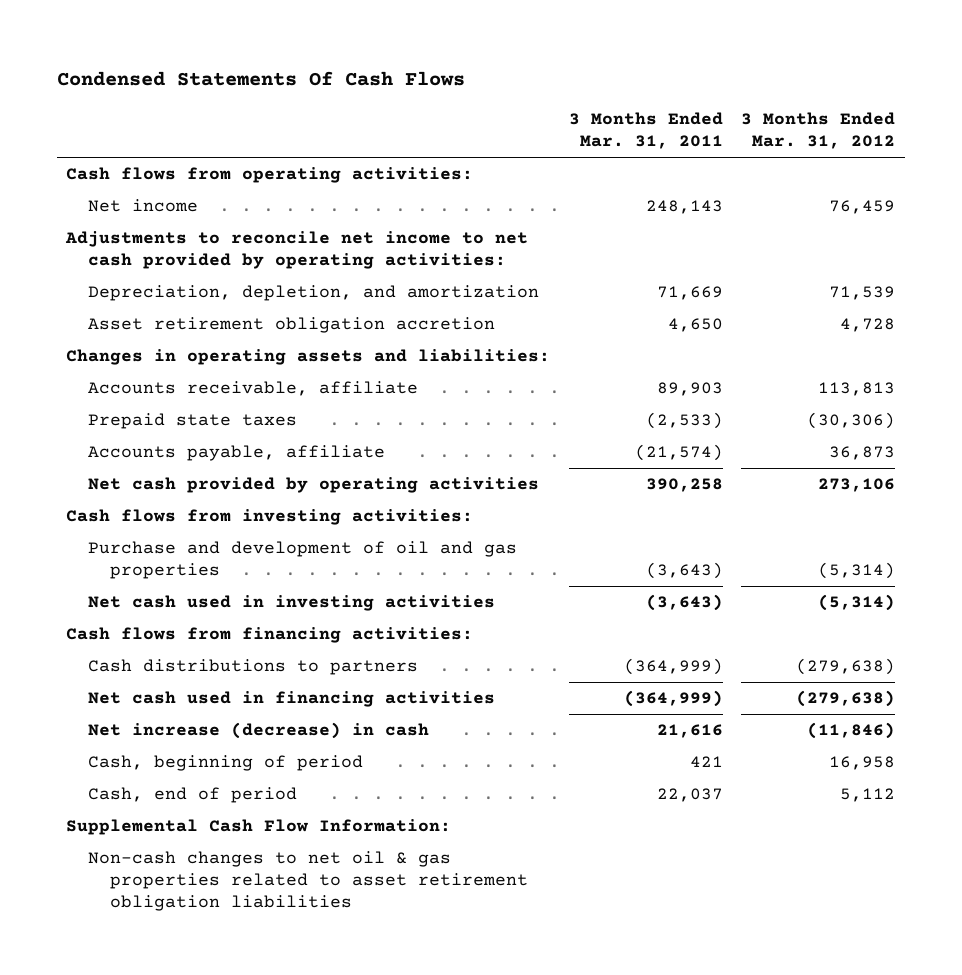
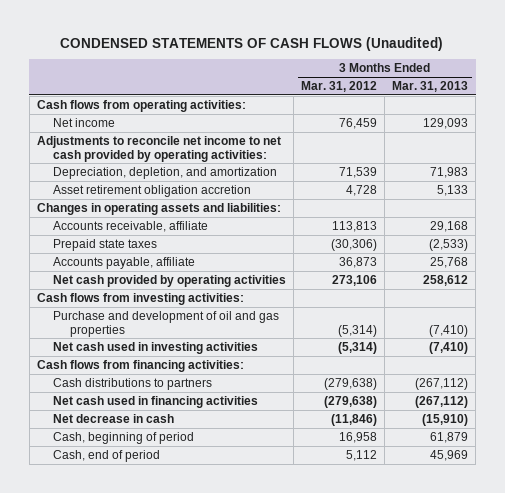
- Condensed Statements Of Cash Flows
+ CONDENSED STATEMENTS OF CASH FLOWS (Unaudited)
- | 3 Months Ended Mar. 31, 2011 | 3 Months Ended Mar. 31, 2012
+ | 3 Months Ended Mar. 31, 2012 | 3 Months Ended Mar. 31, 2013
- Net increase (decrease) in cash | 21,616 | (11,846)
+ Net decrease in cash | (11,846) | (15,910)
- Supplemental Cash Flow Information:
- Non-cash changes to net oil & gas properties related to asset retirement obligation liabilities

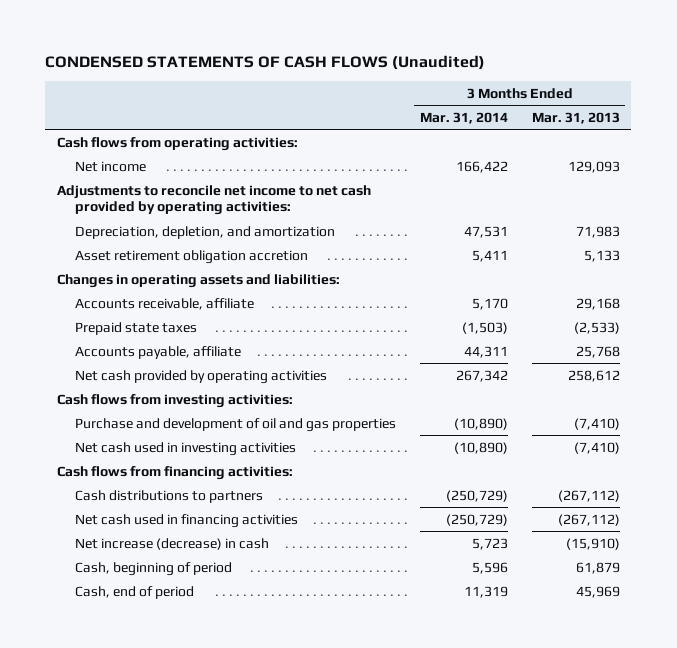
- | 3 Months Ended Mar. 31, 2012 | 3 Months Ended Mar. 31, 2013
+ | 3 Months Ended Mar. 31, 2014 | 3 Months Ended Mar. 31, 2013
- Net decrease in cash | (11,846) | (15,910)
+ Net increase (decrease) in cash | 5,723 | (15,910)

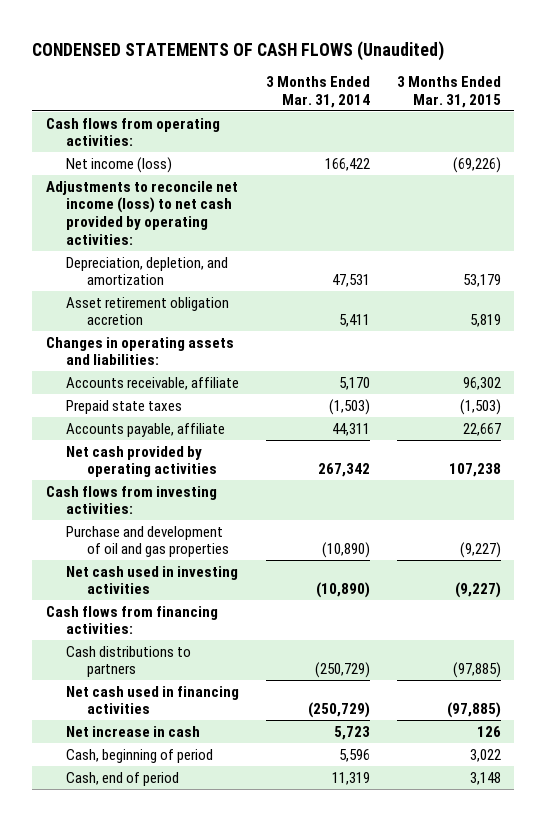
- | 3 Months Ended Mar. 31, 2014 | 3 Months Ended Mar. 31, 2013
+ | 3 Months Ended Mar. 31, 2014 | 3 Months Ended Mar. 31, 2015
- Net income | 166,422 | 129,093
- Adjustments to reconcile net income to net cash provided by operating activities:
+ Net income (loss) | 166,422 | (69,226)
+ Adjustments to reconcile net income (loss) to net cash provided by operating activities:
- Net increase (decrease) in cash | 5,723 | (15,910)
+ Net increase in cash | 5,723 | 126

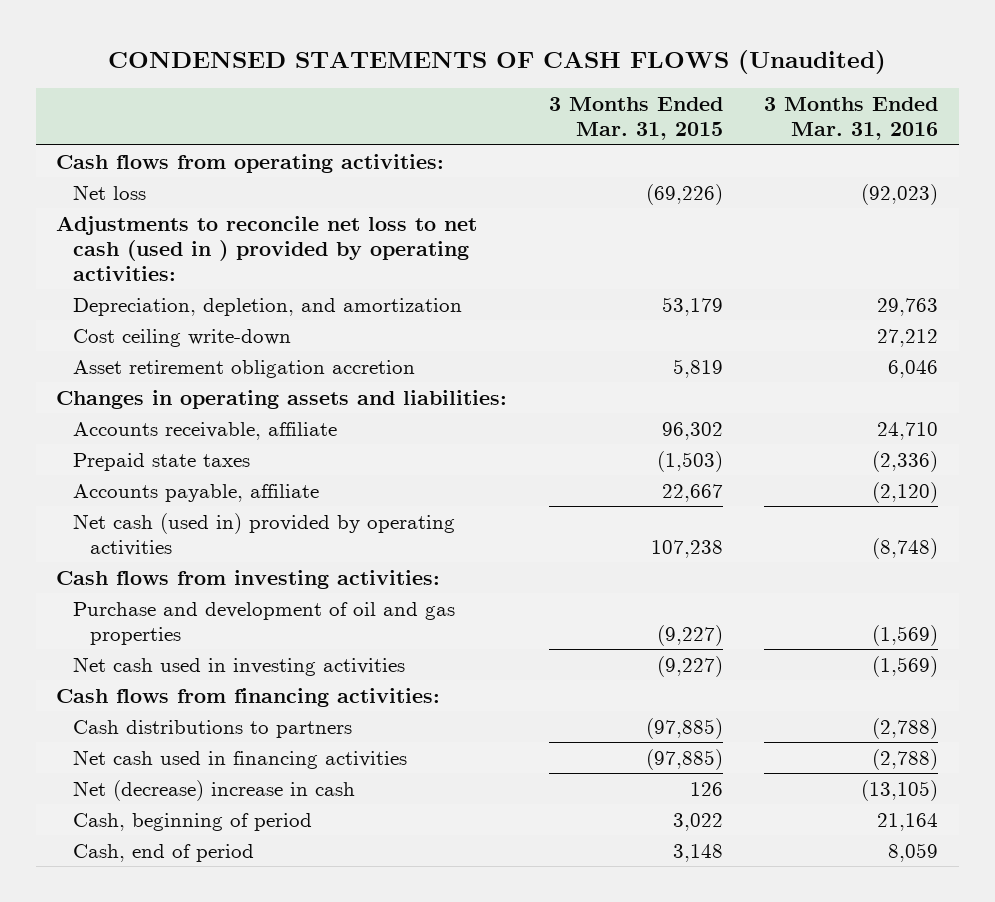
- | 3 Months Ended Mar. 31, 2014 | 3 Months Ended Mar. 31, 2015
+ | 3 Months Ended Mar. 31, 2015 | 3 Months Ended Mar. 31, 2016
- Net income (loss) | 166,422 | (69,226)
- Adjustments to reconcile net income (loss) to net cash provided by operating activities:
+ Net loss | (69,226) | (92,023)
+ Adjustments to reconcile net loss to net cash (used in ) provided by operating activities:
+ Cost ceiling write-down | | 27,212
- Net cash provided by operating activities | 267,342 | 107,238
+ Net cash (used in) provided by operating activities | 107,238 | (8,748)
- Net increase in cash | 5,723 | 126
+ Net (decrease) increase in cash | 126 | (13,105)

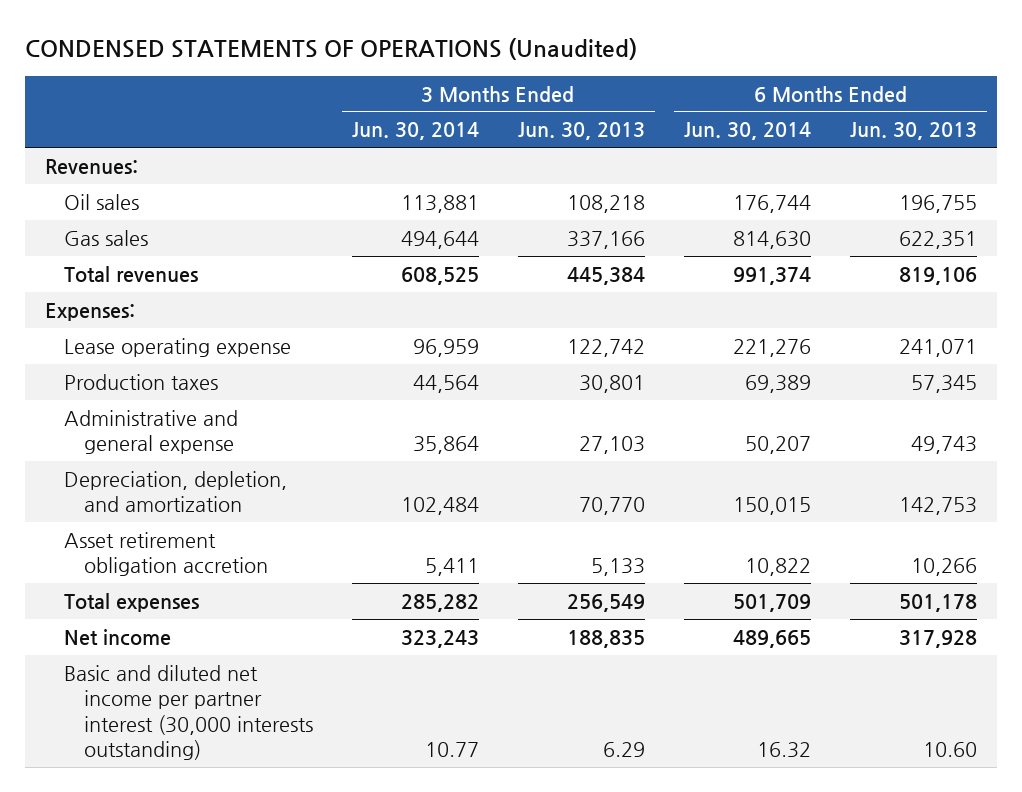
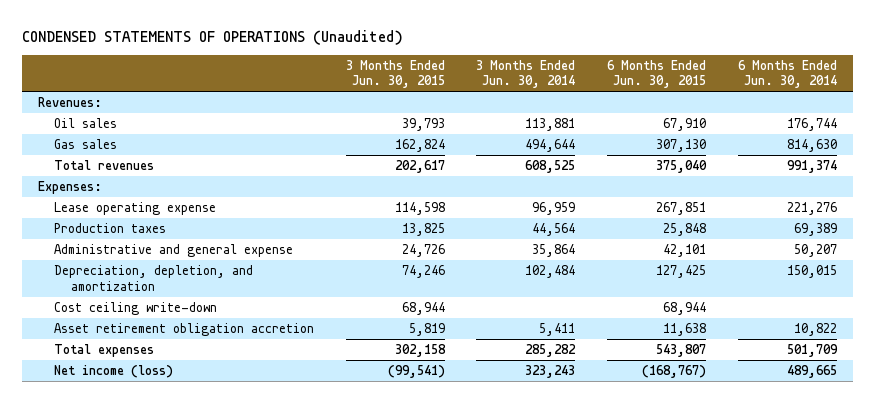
- | 3 Months Ended Jun. 30, 2014 | 3 Months Ended Jun. 30, 2013 | 6 Months Ended Jun. 30, 2014 | 6 Months Ended Jun. 30, 2013
+ | 3 Months Ended Jun. 30, 2015 | 3 Months Ended Jun. 30, 2014 | 6 Months Ended Jun. 30, 2015 | 6 Months Ended Jun. 30, 2014
+ Cost ceiling write-down | 68,944 | | 68,944 |
- Net income | 323,243 | 188,835 | 489,665 | 317,928
- Basic and diluted net income per partner interest (30,000 interests outstanding) | 10.77 | 6.29 | 16.32 | 10.60
+ Net income (loss) | (99,541) | 323,243 | (168,767) | 489,665

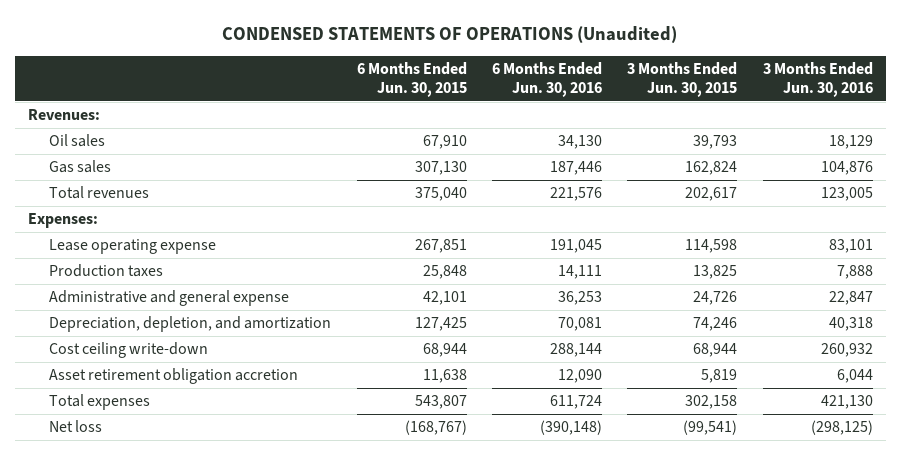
- | 3 Months Ended Jun. 30, 2015 | 3 Months Ended Jun. 30, 2014 | 6 Months Ended Jun. 30, 2015 | 6 Months Ended Jun. 30, 2014
+ | 6 Months Ended Jun. 30, 2015 | 6 Months Ended Jun. 30, 2016 | 3 Months Ended Jun. 30, 2015 | 3 Months Ended Jun. 30, 2016
- Net income (loss) | (99,541) | 323,243 | (168,767) | 489,665
+ Net loss | (168,767) | (390,148) | (99,541) | (298,125)

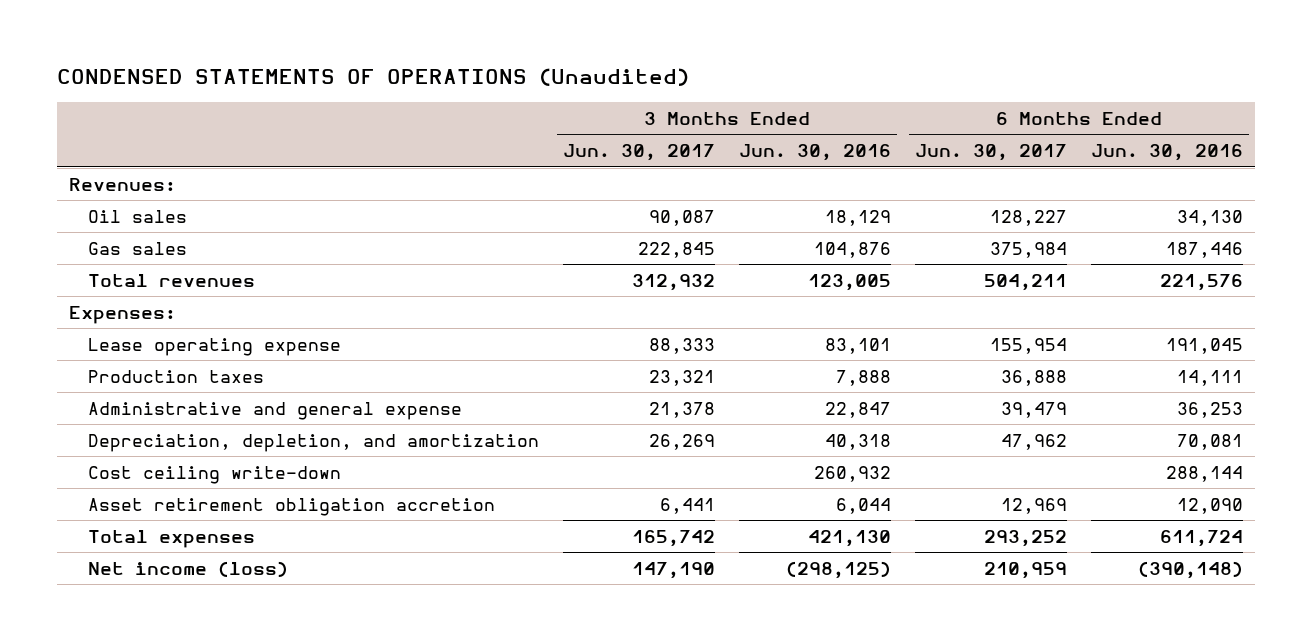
- | 6 Months Ended Jun. 30, 2015 | 6 Months Ended Jun. 30, 2016 | 3 Months Ended Jun. 30, 2015 | 3 Months Ended Jun. 30, 2016
+ | 3 Months Ended Jun. 30, 2017 | 3 Months Ended Jun. 30, 2016 | 6 Months Ended Jun. 30, 2017 | 6 Months Ended Jun. 30, 2016
- Net loss | (168,767) | (390,148) | (99,541) | (298,125)
+ Net income (loss) | 147,190 | (298,125) | 210,959 | (390,148)

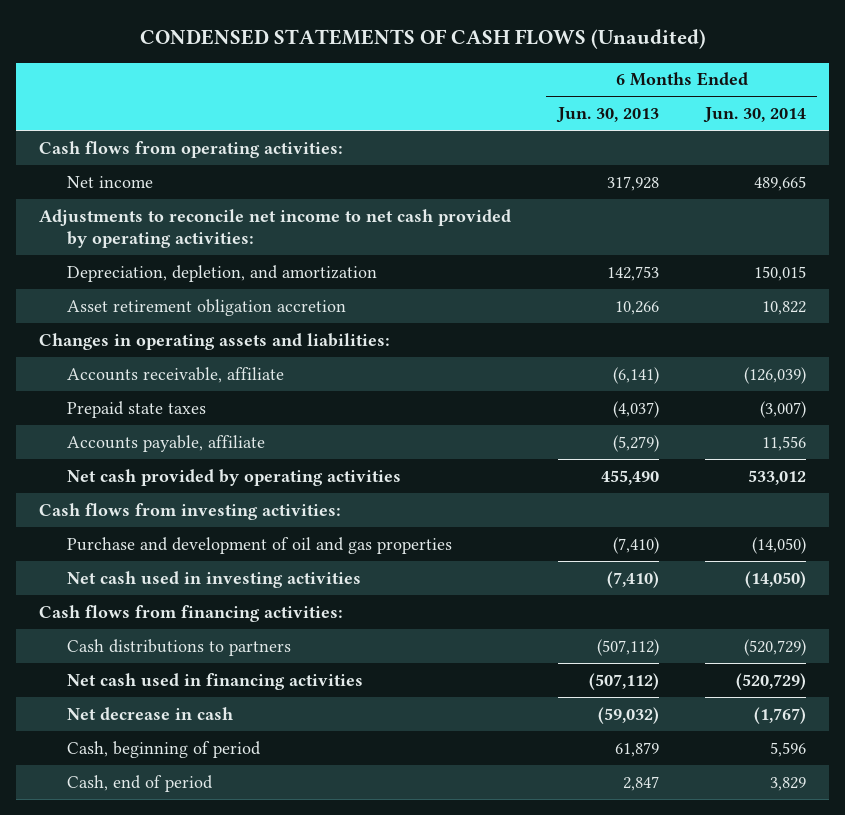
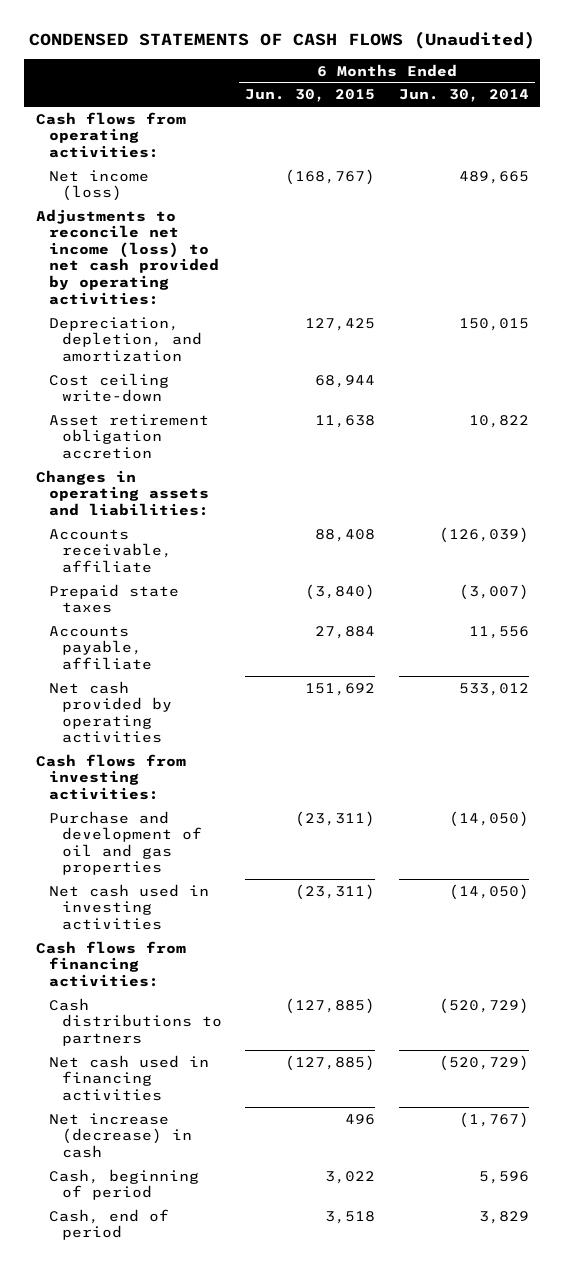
- | 6 Months Ended Jun. 30, 2013 | 6 Months Ended Jun. 30, 2014
+ | 6 Months Ended Jun. 30, 2015 | 6 Months Ended Jun. 30, 2014
- Net income | 317,928 | 489,665
- Adjustments to reconcile net income to net cash provided by operating activities:
+ Net income (loss) | (168,767) | 489,665
+ Adjustments to reconcile net income (loss) to net cash provided by operating activities:
+ Cost ceiling write-down | 68,944 |
- Net decrease in cash | (59,032) | (1,767)
+ Net increase (decrease) in cash | 496 | (1,767)

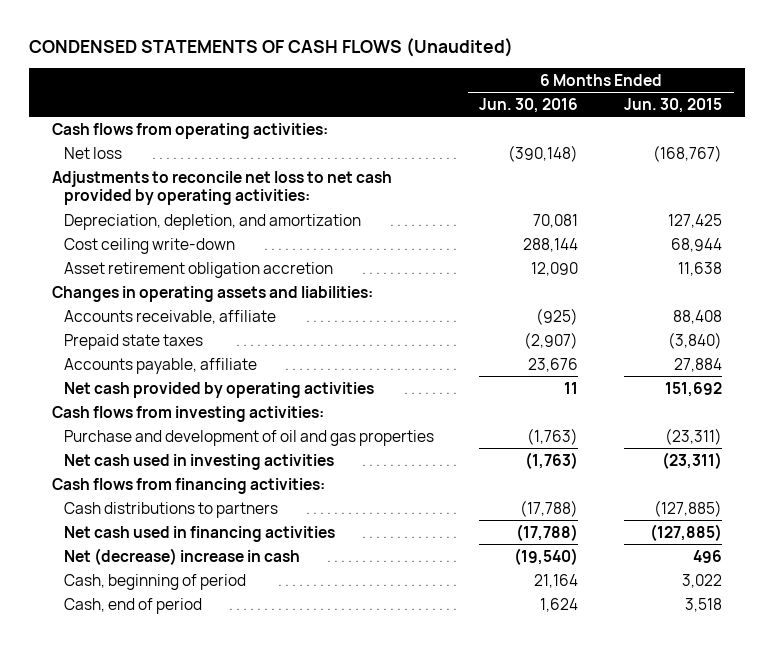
- | 6 Months Ended Jun. 30, 2015 | 6 Months Ended Jun. 30, 2014
+ | 6 Months Ended Jun. 30, 2016 | 6 Months Ended Jun. 30, 2015
- Net income (loss) | (168,767) | 489,665
- Adjustments to reconcile net income (loss) to net cash provided by operating activities:
+ Net loss | (390,148) | (168,767)
+ Adjustments to reconcile net loss to net cash provided by operating activities:
- Net increase (decrease) in cash | 496 | (1,767)
+ Net (decrease) increase in cash | (19,540) | 496

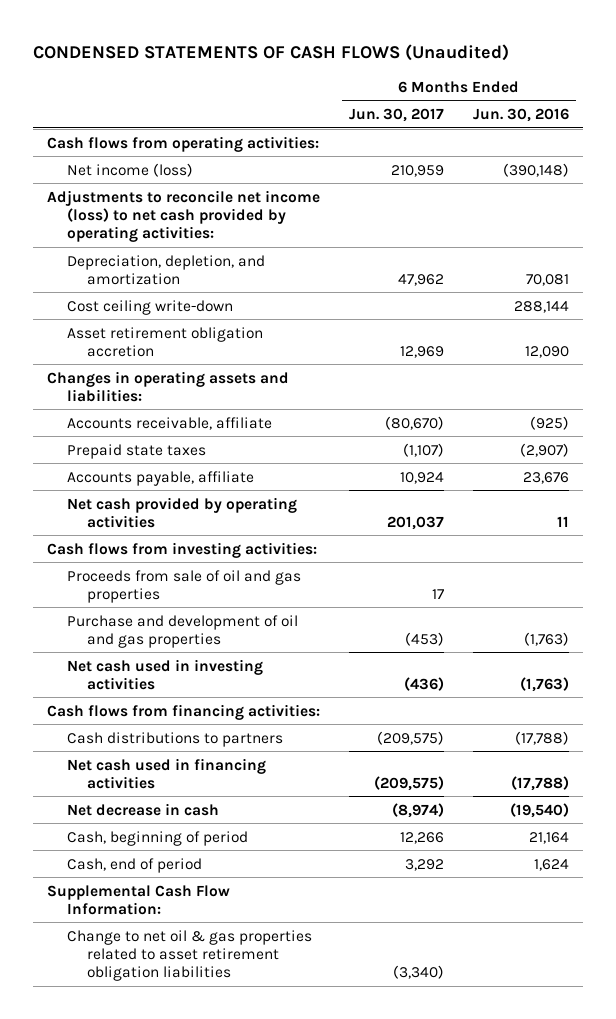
- | 6 Months Ended Jun. 30, 2016 | 6 Months Ended Jun. 30, 2015
+ | 6 Months Ended Jun. 30, 2017 | 6 Months Ended Jun. 30, 2016
- Net loss | (390,148) | (168,767)
- Adjustments to reconcile net loss to net cash provided by operating activities:
+ Net income (loss) | 210,959 | (390,148)
+ Adjustments to reconcile net income (loss) to net cash provided by operating activities:
+ Proceeds from sale of oil and gas properties | 17 |
- Net (decrease) increase in cash | (19,540) | 496
+ Net decrease in cash | (8,974) | (19,540)
+ Supplemental Cash Flow Information:
+ Change to net oil & gas properties related to asset retirement obligation liabilities | (3,340) |

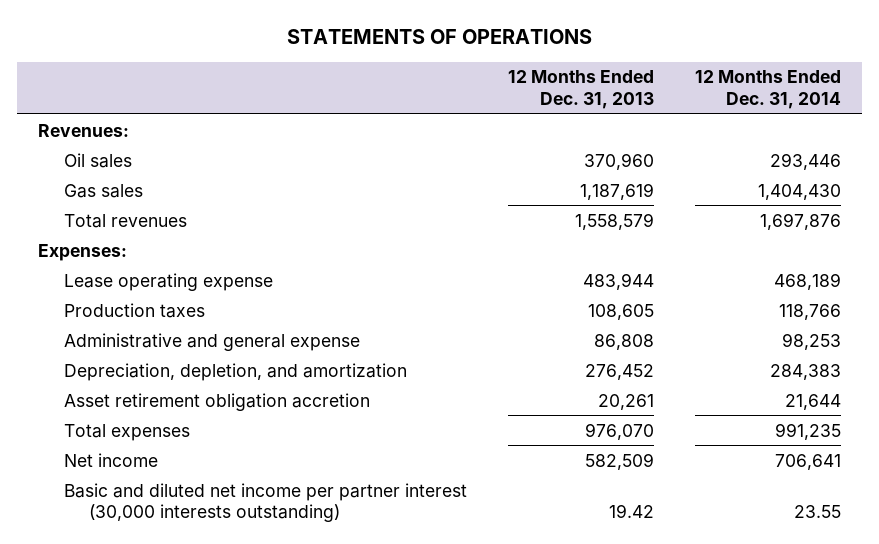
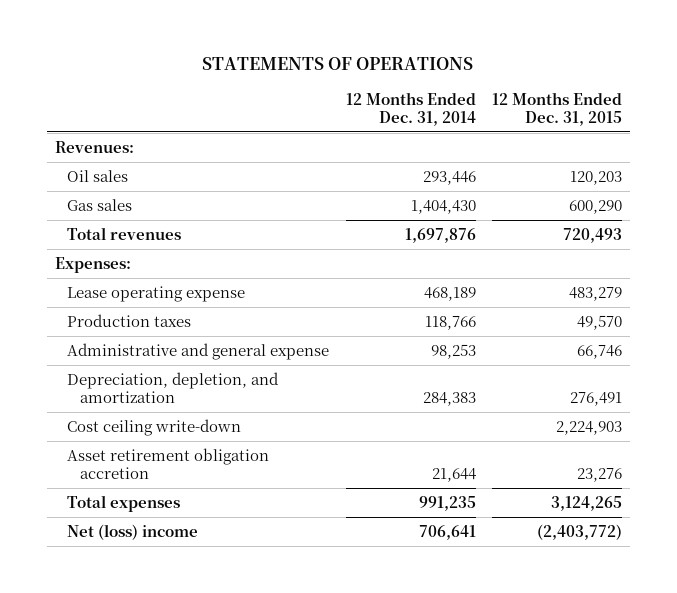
- | 12 Months Ended Dec. 31, 2013 | 12 Months Ended Dec. 31, 2014
+ | 12 Months Ended Dec. 31, 2014 | 12 Months Ended Dec. 31, 2015
+ Cost ceiling write-down | | 2,224,903
- Net income | 582,509 | 706,641
- Basic and diluted net income per partner interest (30,000 interests outstanding) | 19.42 | 23.55
+ Net (loss) income | 706,641 | (2,403,772)

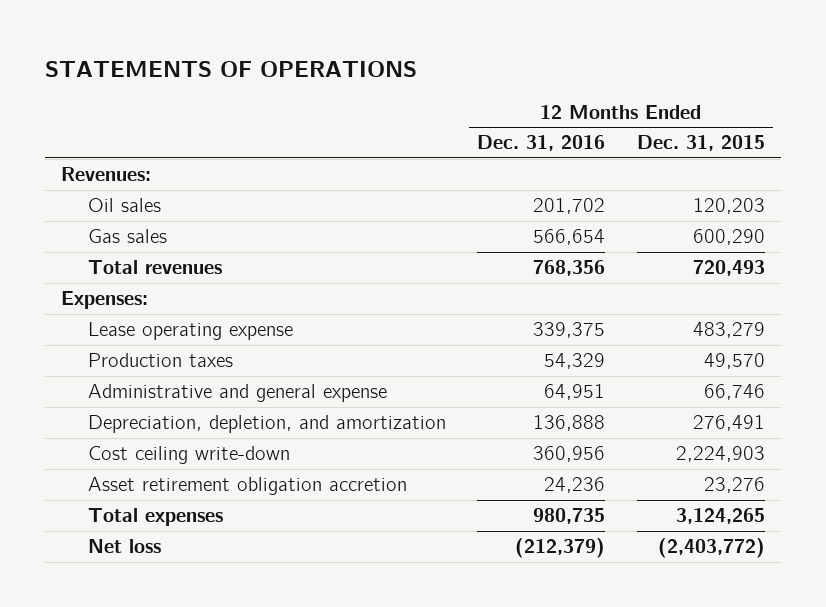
- | 12 Months Ended Dec. 31, 2014 | 12 Months Ended Dec. 31, 2015
+ | 12 Months Ended Dec. 31, 2016 | 12 Months Ended Dec. 31, 2015
- Net (loss) income | 706,641 | (2,403,772)
+ Net loss | (212,379) | (2,403,772)

